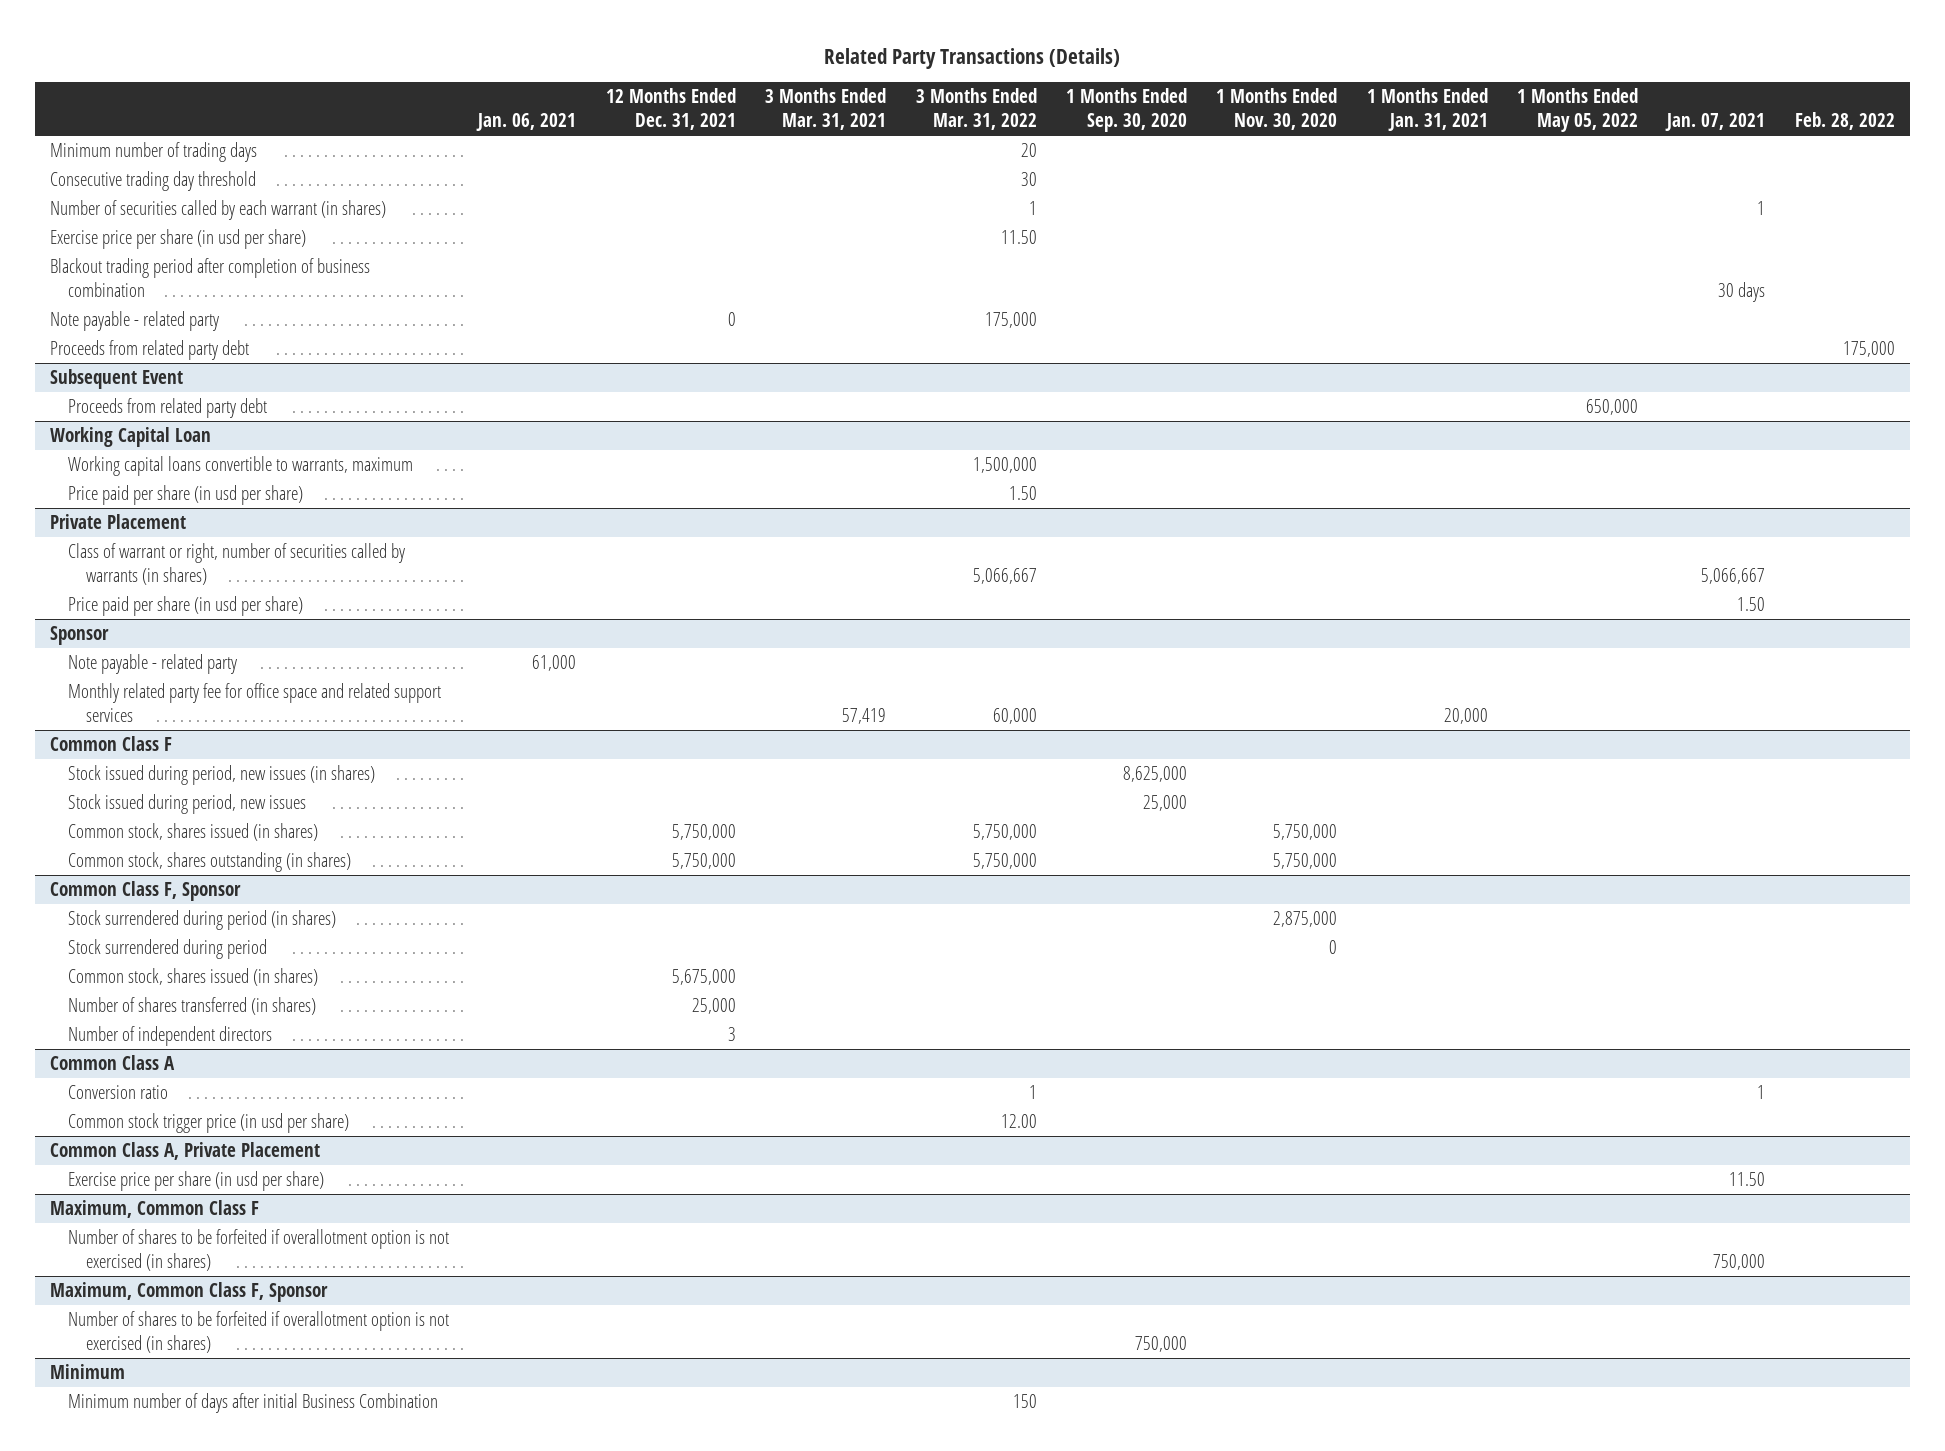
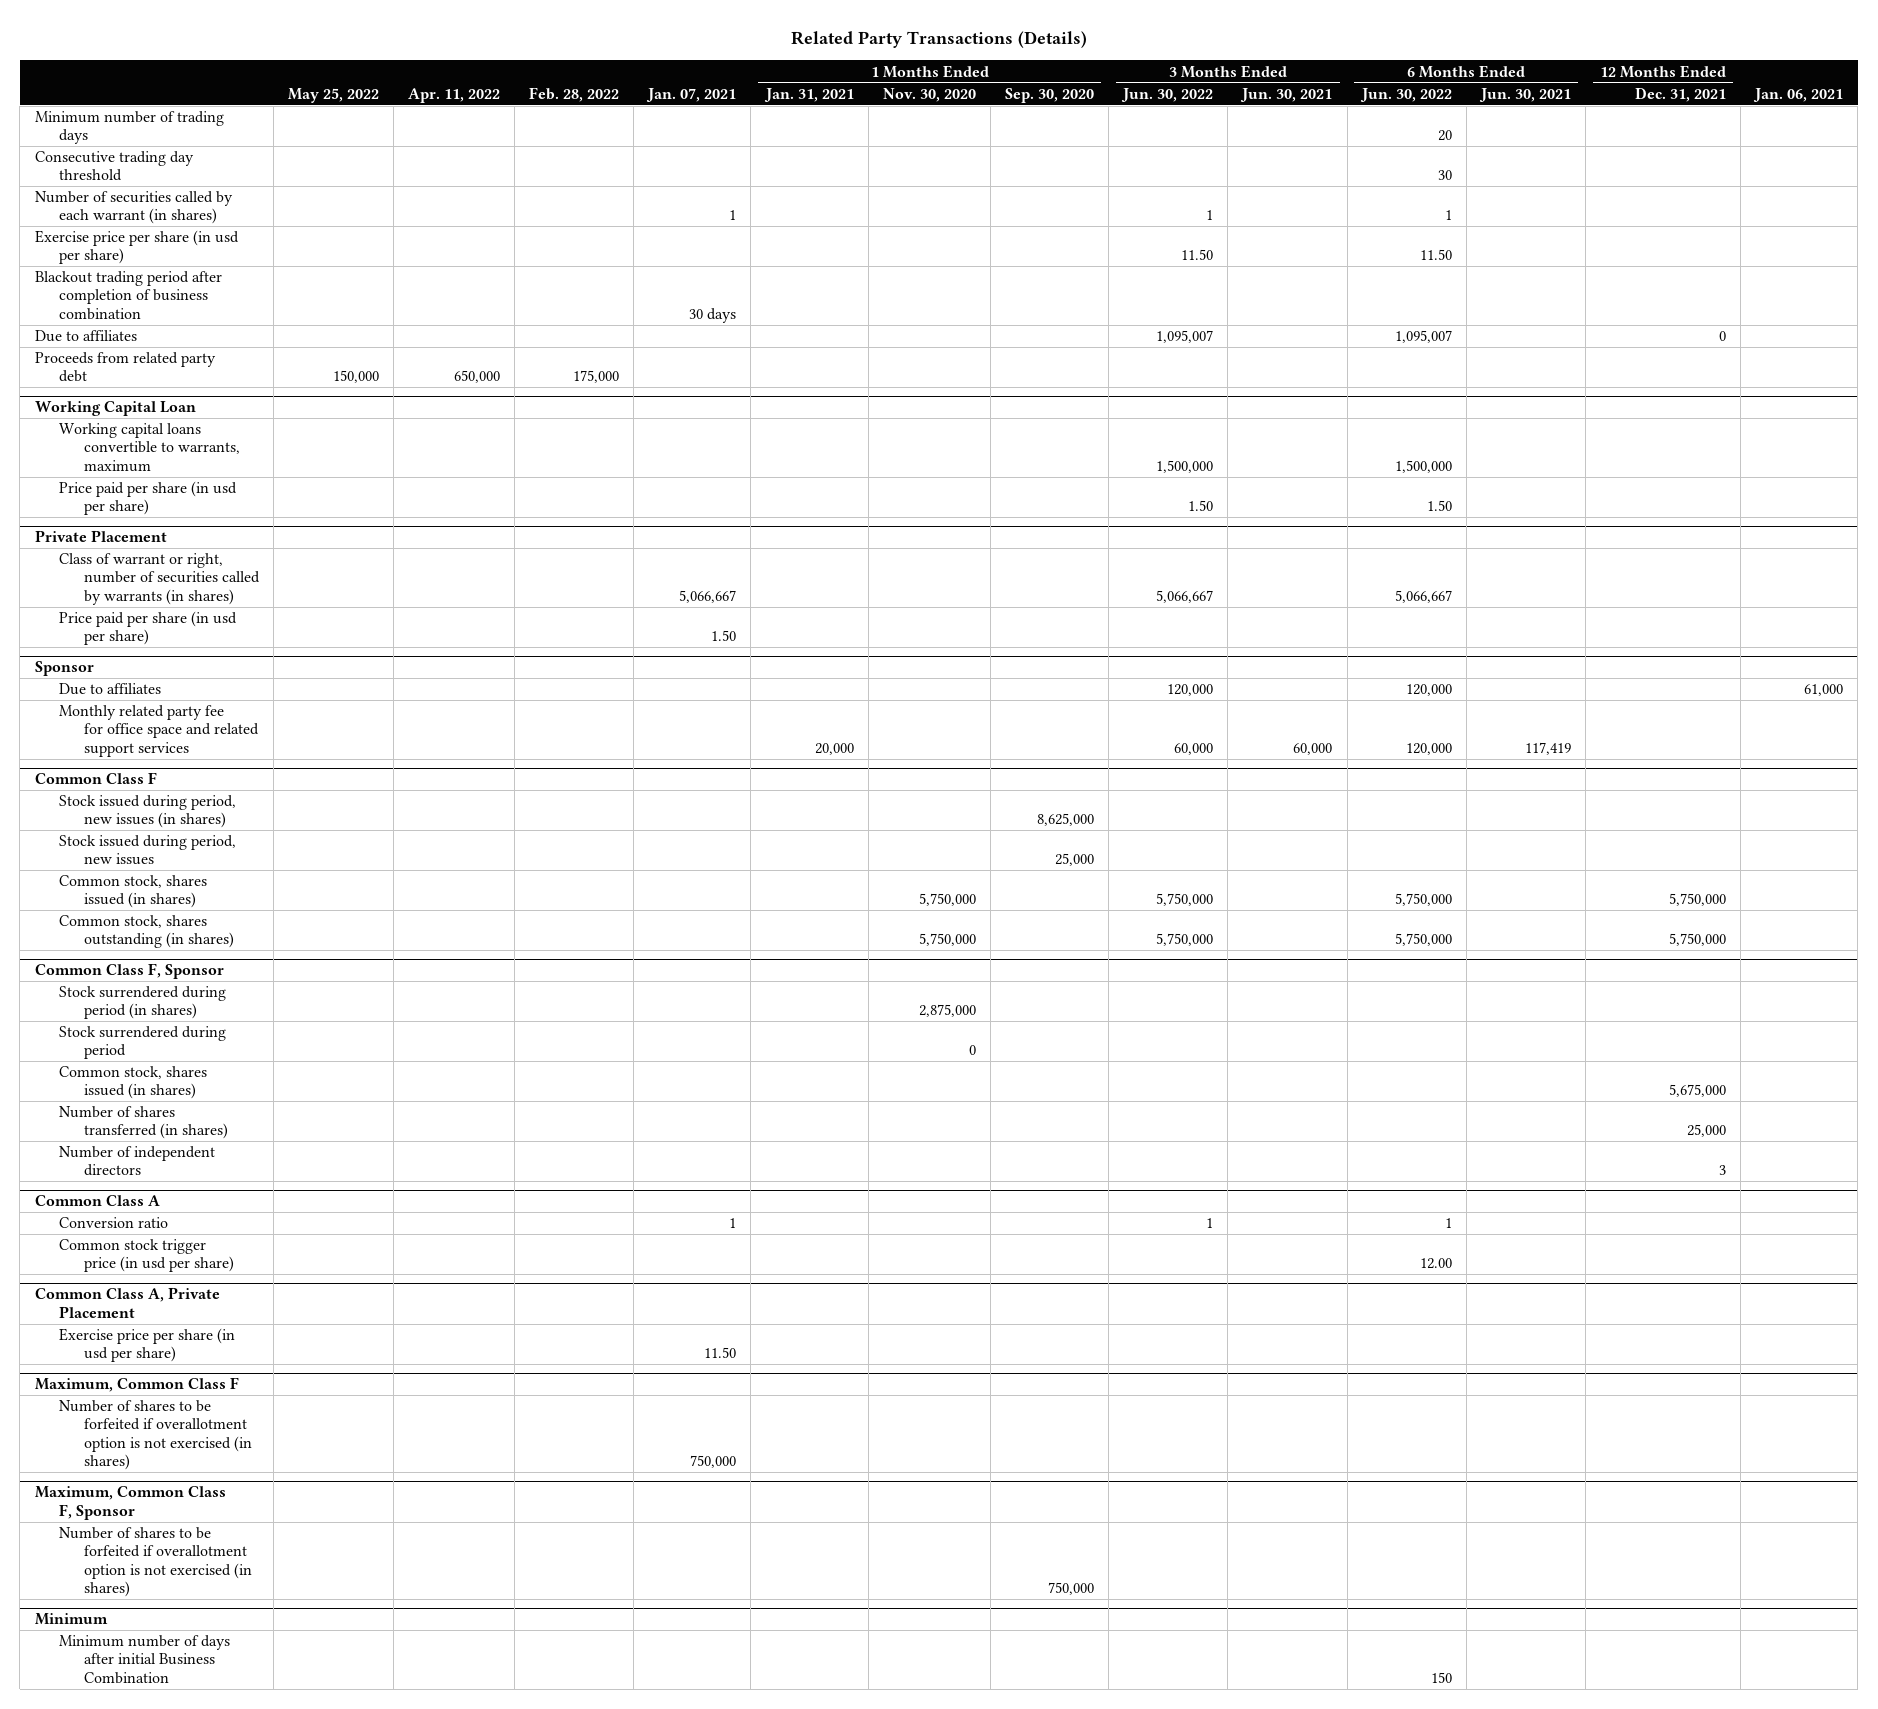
- | Jan. 06, 2021 | 12 Months Ended Dec. 31, 2021 | 3 Months Ended Mar. 31, 2021 | 3 Months Ended Mar. 31, 2022 | 1 Months Ended Sep. 30, 2020 | 1 Months Ended Nov. 30, 2020 | 1 Months Ended Jan. 31, 2021 | 1 Months Ended May 05, 2022 | Jan. 07, 2021 | Feb. 28, 2022
+ | May 25, 2022 | Apr. 11, 2022 | Feb. 28, 2022 | Jan. 07, 2021 | 1 Months Ended Jan. 31, 2021 | 1 Months Ended Nov. 30, 2020 | 1 Months Ended Sep. 30, 2020 | 3 Months Ended Jun. 30, 2022 | 3 Months Ended Jun. 30, 2021 | 6 Months Ended Jun. 30, 2022 | 6 Months Ended Jun. 30, 2021 | 12 Months Ended Dec. 31, 2021 | Jan. 06, 2021
- Note payable - related party | | 0 | | 175,000 | | | | | |
+ Due to affiliates | | | | | | | | 1,095,007 | | 1,095,007 | | 0 |
- Subsequent Event
- Proceeds from related party debt | | | | | | | | 650,000 | |
@ Sponsor
- Note payable - related party | 61,000 | | | | | | | | |
+ Due to affiliates | | | | | | | | 120,000 | | 120,000 | | | 61,000

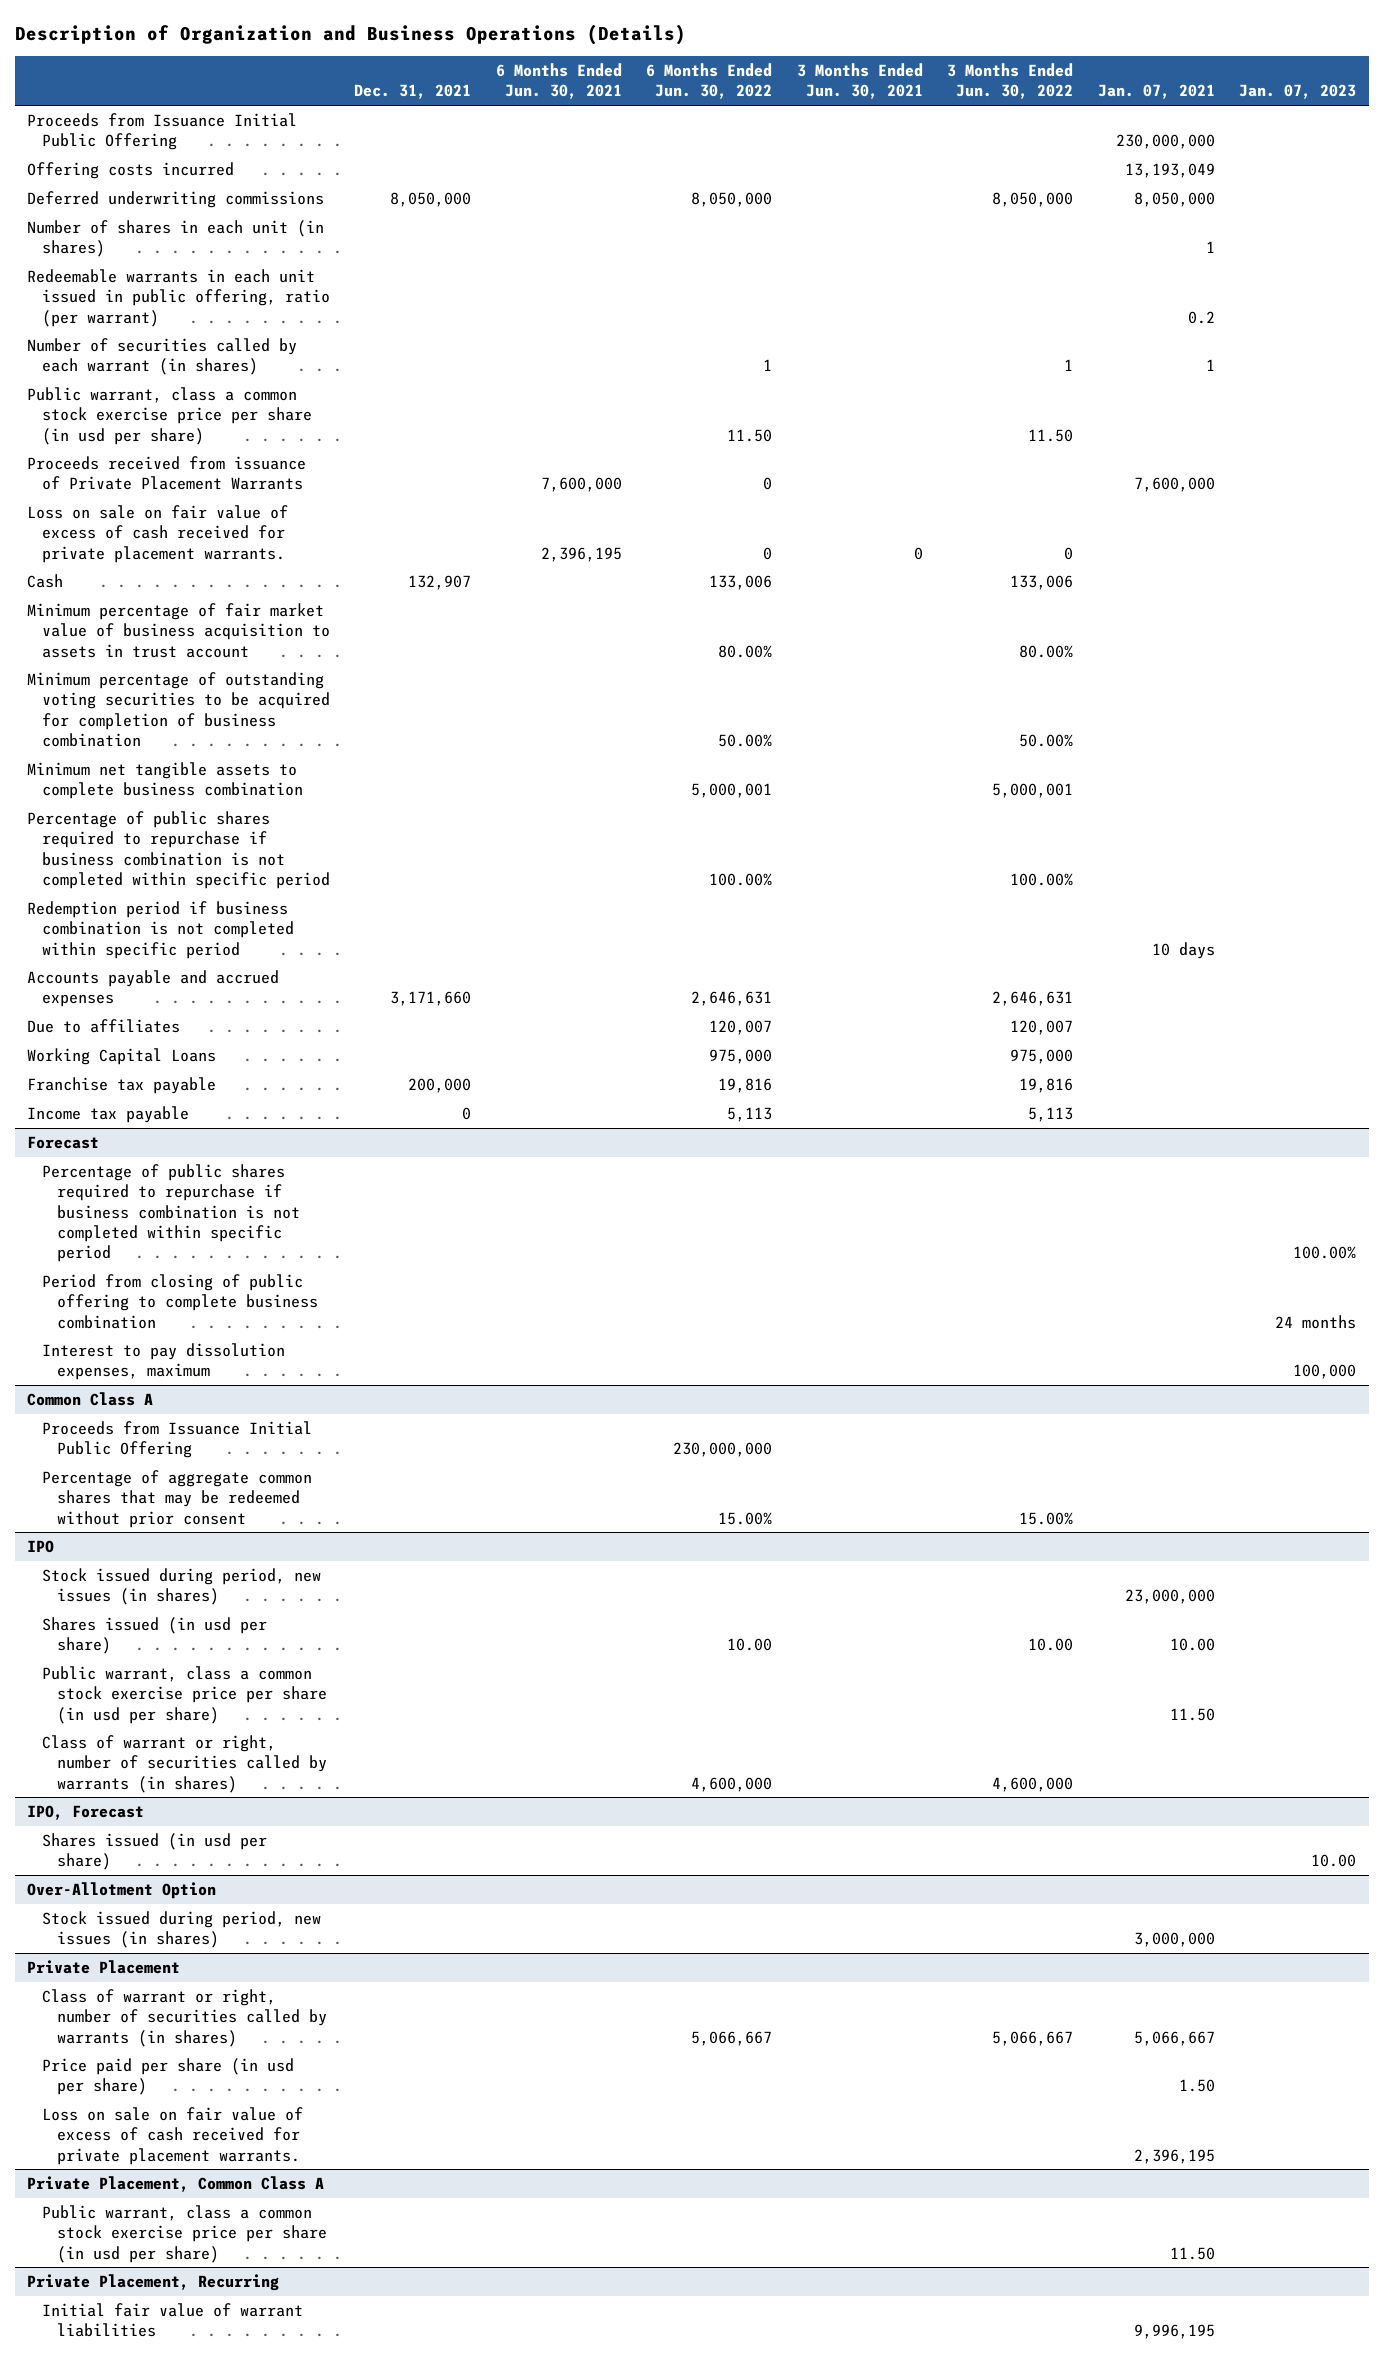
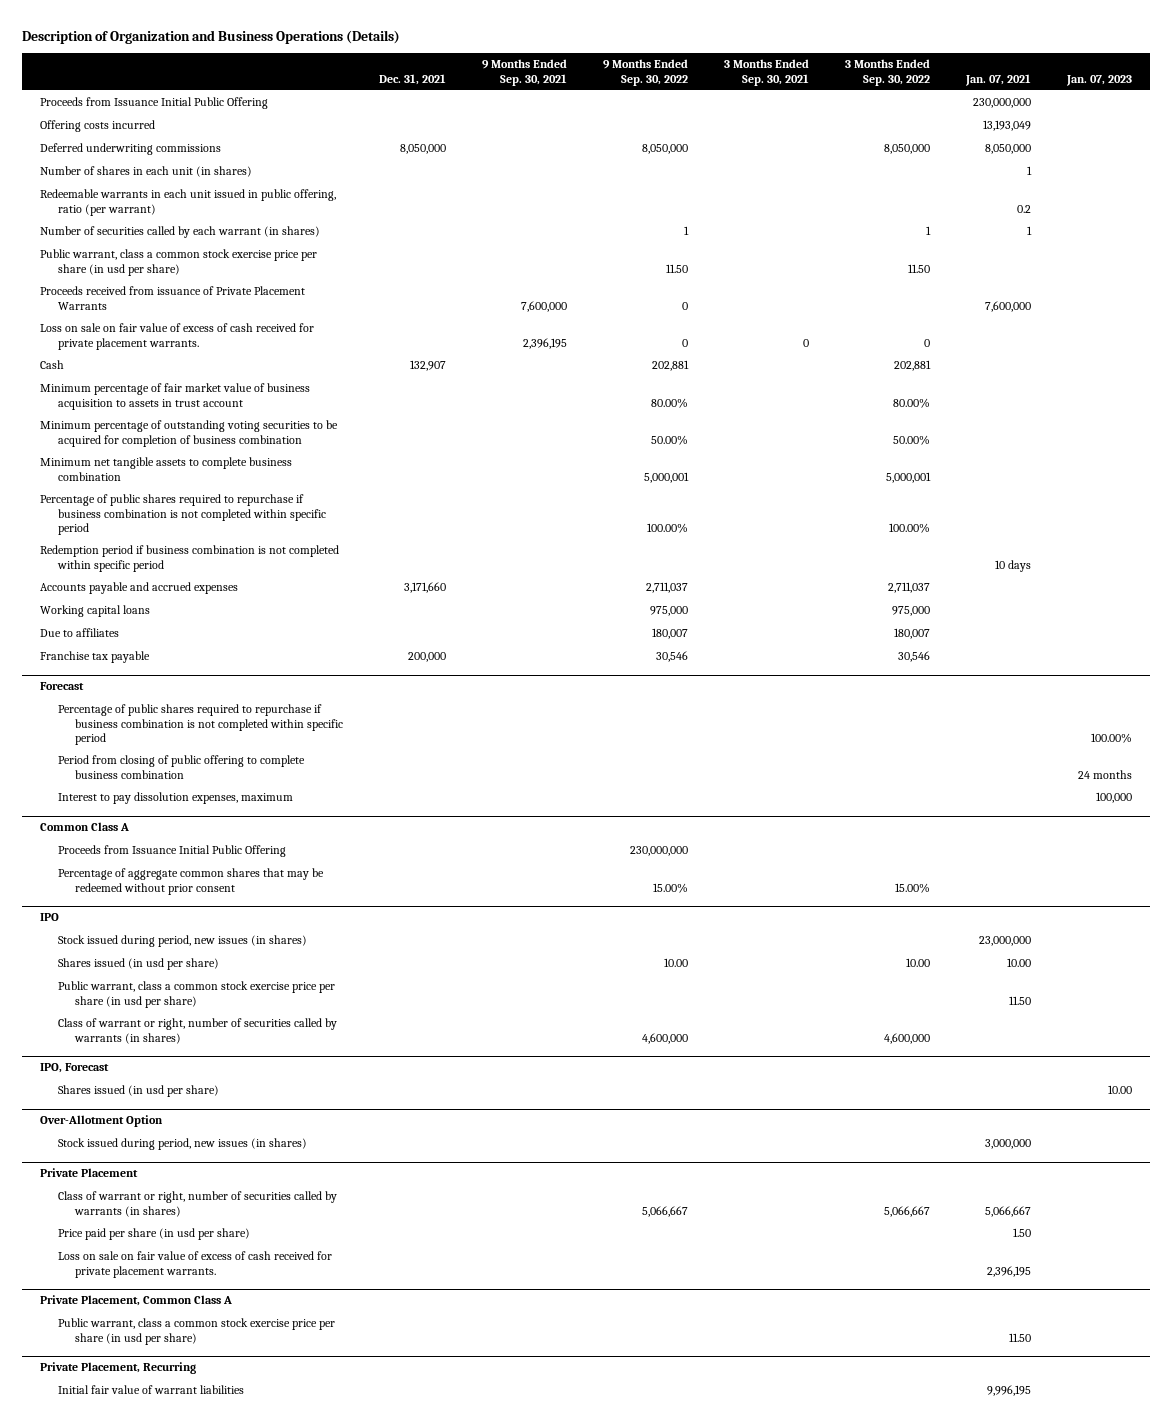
- | Dec. 31, 2021 | 6 Months Ended Jun. 30, 2021 | 6 Months Ended Jun. 30, 2022 | 3 Months Ended Jun. 30, 2021 | 3 Months Ended Jun. 30, 2022 | Jan. 07, 2021 | Jan. 07, 2023
+ | Dec. 31, 2021 | 9 Months Ended Sep. 30, 2021 | 9 Months Ended Sep. 30, 2022 | 3 Months Ended Sep. 30, 2021 | 3 Months Ended Sep. 30, 2022 | Jan. 07, 2021 | Jan. 07, 2023
+ Working capital loans | | | 975,000 | | 975,000 | |
- Working Capital Loans | | | 975,000 | | 975,000 | |
- Income tax payable | 0 | | 5,113 | | 5,113 | |

